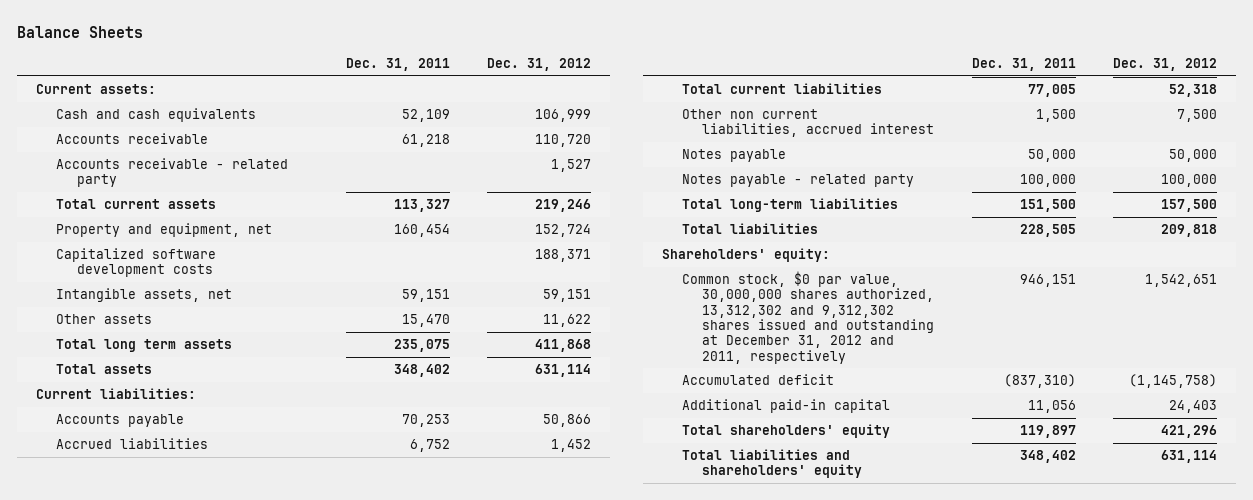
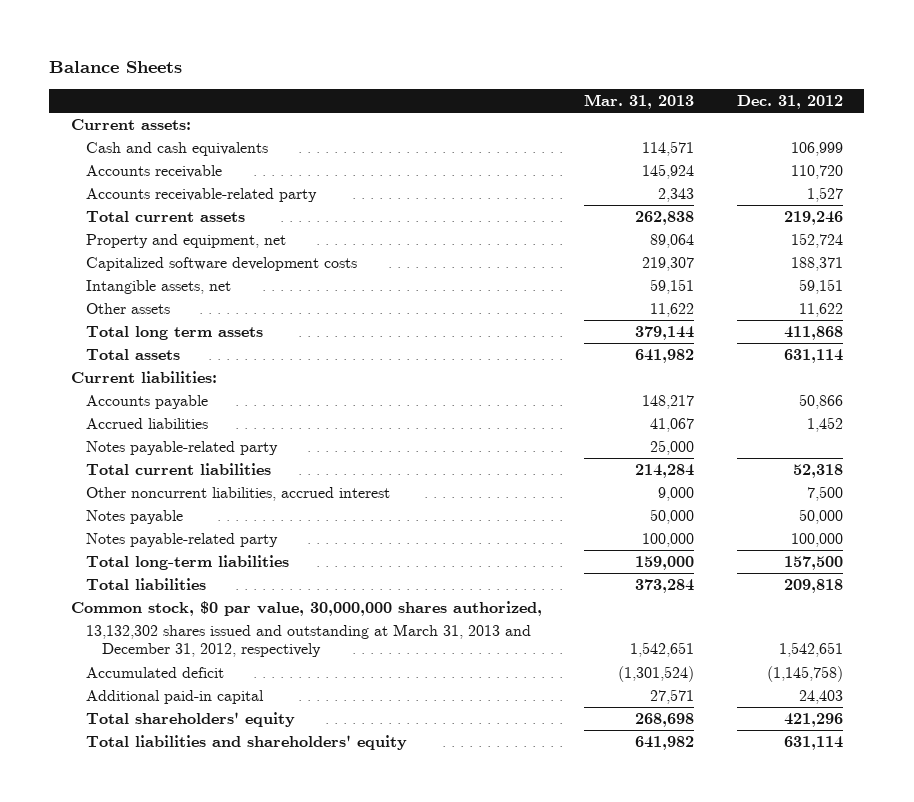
- | Dec. 31, 2011 | Dec. 31, 2012
+ | Mar. 31, 2013 | Dec. 31, 2012
- Accounts receivable - related party | | 1,527
+ Accounts receivable-related party | 2,343 | 1,527
+ Notes payable-related party | 25,000 |
- Other non current liabilities, accrued interest | 1,500 | 7,500
+ Other noncurrent liabilities, accrued interest | 9,000 | 7,500
- Notes payable - related party | 100,000 | 100,000
+ Notes payable-related party | 100,000 | 100,000
- Shareholders' equity:
- Common stock, $0 par value, 30,000,000 shares authorized, 13,312,302 and 9,312,302 shares issued and outstanding at December 31, 2012 and 2011, respectively | 946,151 | 1,542,651
+ Common stock, $0 par value, 30,000,000 shares authorized,
+ 13,132,302 shares issued and outstanding at March 31, 2013 and December 31, 2012, respectively | 1,542,651 | 1,542,651

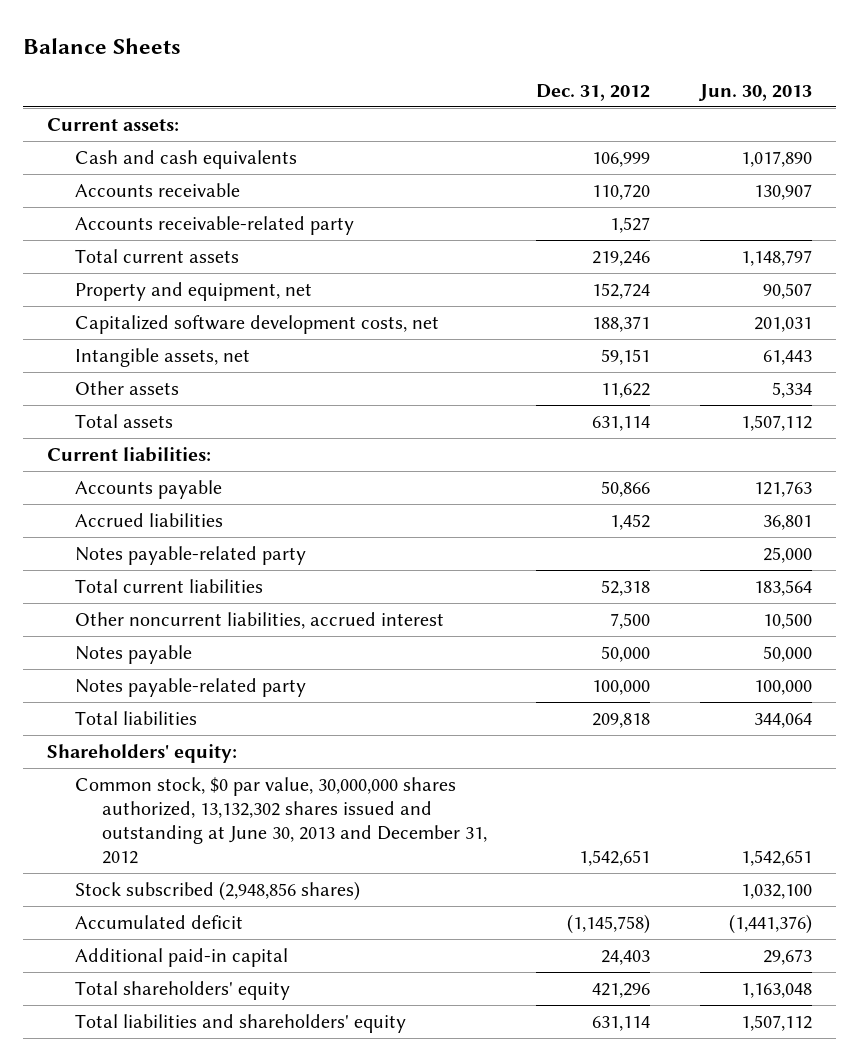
- | Mar. 31, 2013 | Dec. 31, 2012
+ | Dec. 31, 2012 | Jun. 30, 2013
- Capitalized software development costs | 219,307 | 188,371
+ Capitalized software development costs, net | 188,371 | 201,031
- Total long term assets | 379,144 | 411,868
- Total long-term liabilities | 159,000 | 157,500
- Common stock, $0 par value, 30,000,000 shares authorized,
- 13,132,302 shares issued and outstanding at March 31, 2013 and December 31, 2012, respectively | 1,542,651 | 1,542,651
+ Shareholders' equity:
+ Common stock, $0 par value, 30,000,000 shares authorized, 13,132,302 shares issued and outstanding at June 30, 2013 and December 31, 2012 | 1,542,651 | 1,542,651
+ Stock subscribed (2,948,856 shares) | | 1,032,100

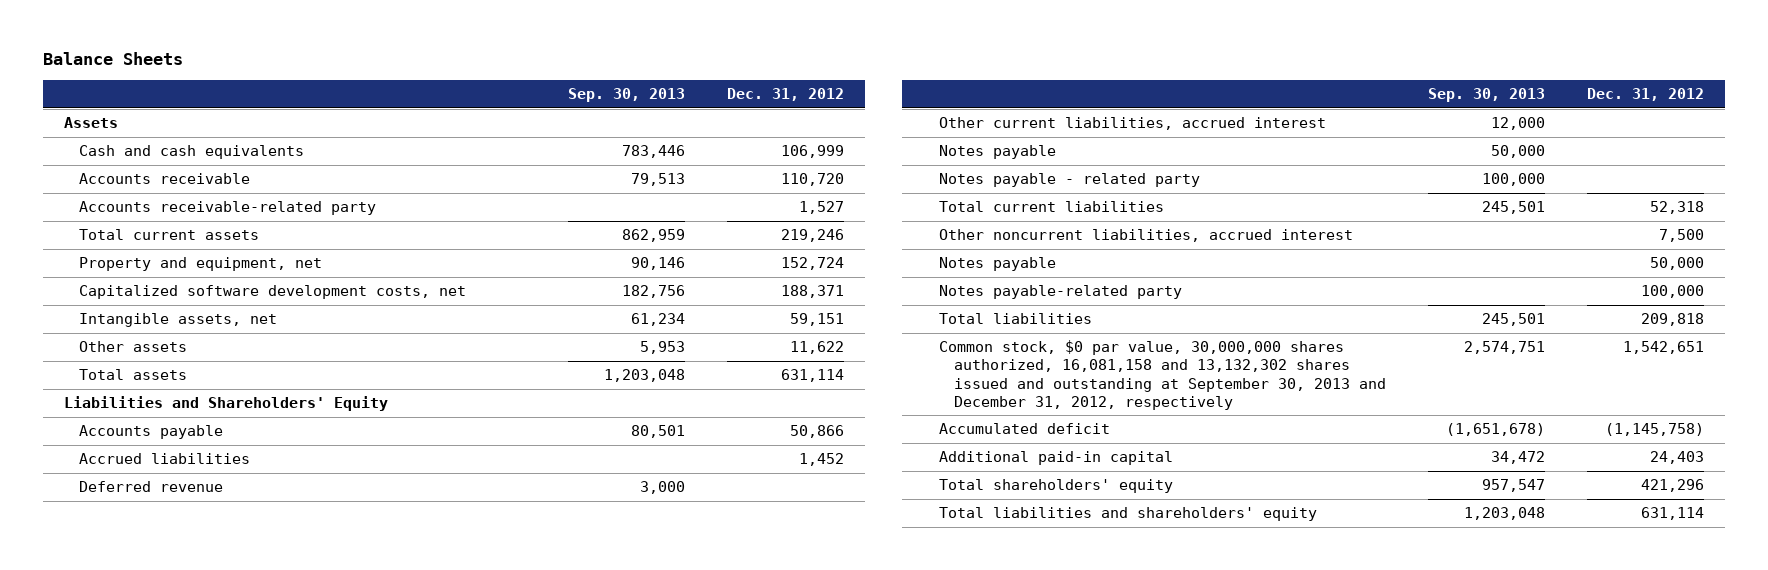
- | Dec. 31, 2012 | Jun. 30, 2013
+ | Sep. 30, 2013 | Dec. 31, 2012
- Current assets:
+ Assets
- Current liabilities:
+ Liabilities and Shareholders' Equity
- Notes payable-related party | | 25,000
+ Deferred revenue | 3,000 |
+ Other current liabilities, accrued interest | 12,000 |
+ Notes payable | 50,000 |
+ Notes payable - related party | 100,000 |
- Shareholders' equity:
- Common stock, $0 par value, 30,000,000 shares authorized, 13,132,302 shares issued and outstanding at June 30, 2013 and December 31, 2012 | 1,542,651 | 1,542,651
- Stock subscribed (2,948,856 shares) | | 1,032,100
+ Common stock, $0 par value, 30,000,000 shares authorized, 16,081,158 and 13,132,302 shares issued and outstanding at September 30, 2013 and December 31, 2012, respectively | 2,574,751 | 1,542,651

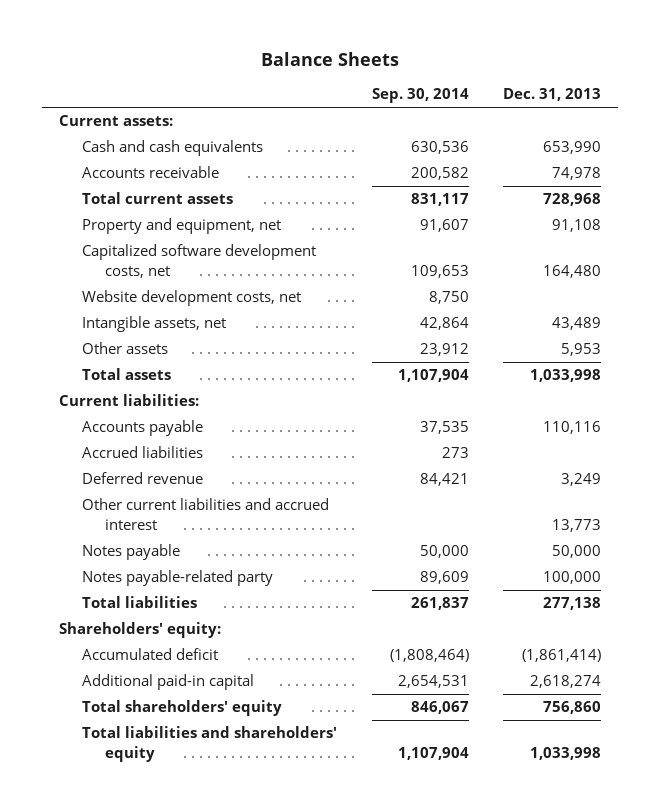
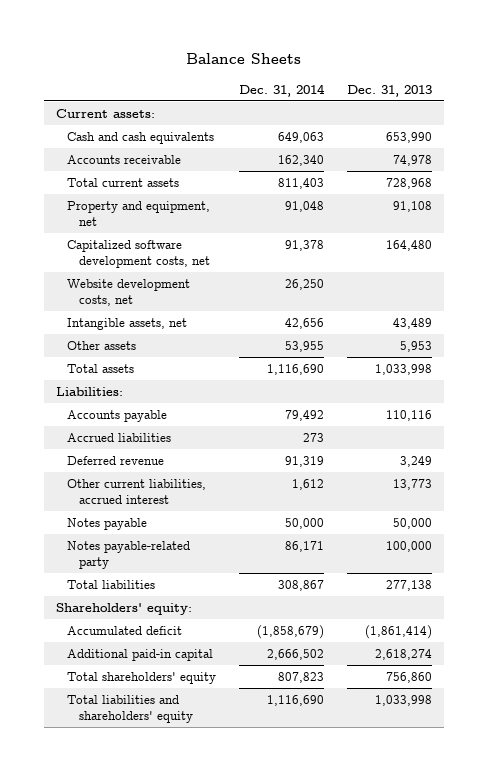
- | Sep. 30, 2014 | Dec. 31, 2013
+ | Dec. 31, 2014 | Dec. 31, 2013
- Current liabilities:
+ Liabilities:
- Other current liabilities and accrued interest | | 13,773
+ Other current liabilities, accrued interest | 1,612 | 13,773

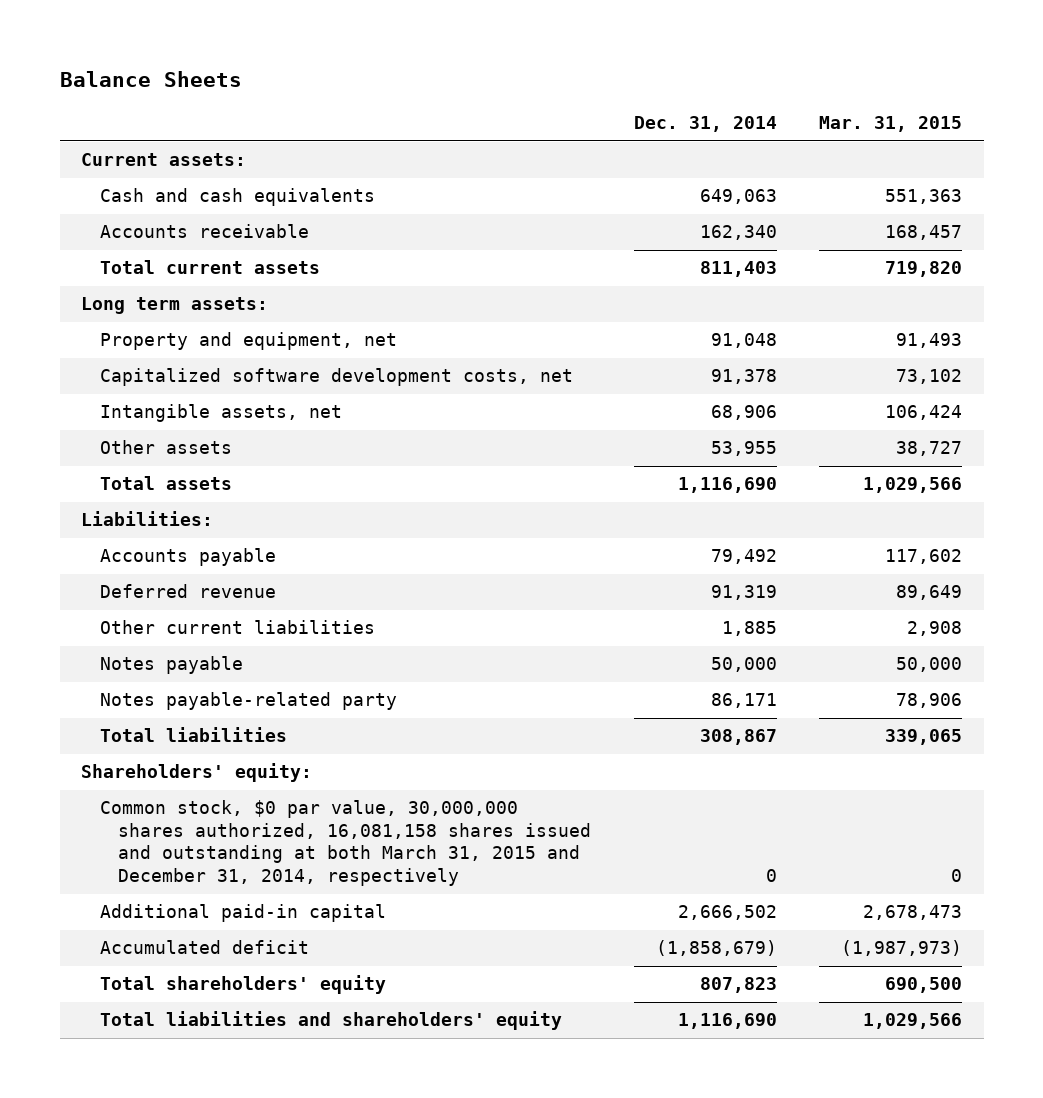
- | Dec. 31, 2014 | Dec. 31, 2013
+ | Dec. 31, 2014 | Mar. 31, 2015
+ Long term assets:
- Website development costs, net | 26,250 |
- Intangible assets, net | 42,656 | 43,489
+ Intangible assets, net | 68,906 | 106,424
- Accrued liabilities | 273 |
- Other current liabilities, accrued interest | 1,612 | 13,773
+ Other current liabilities | 1,885 | 2,908
+ Common stock, $0 par value, 30,000,000 shares authorized, 16,081,158 shares issued and outstanding at both March 31, 2015 and December 31, 2014, respectively | 0 | 0
moved down: Accumulated deficit | (1,858,679) | (1,987,973)

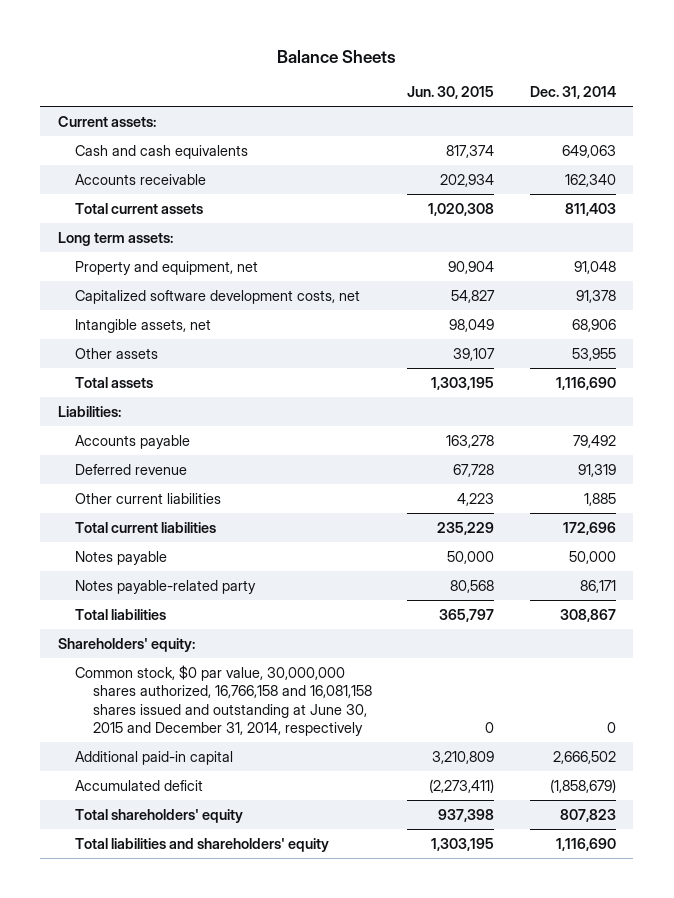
- | Dec. 31, 2014 | Mar. 31, 2015
+ | Jun. 30, 2015 | Dec. 31, 2014
+ Total current liabilities | 235,229 | 172,696
- Common stock, $0 par value, 30,000,000 shares authorized, 16,081,158 shares issued and outstanding at both March 31, 2015 and December 31, 2014, respectively | 0 | 0
+ Common stock, $0 par value, 30,000,000 shares authorized, 16,766,158 and 16,081,158 shares issued and outstanding at June 30, 2015 and December 31, 2014, respectively | 0 | 0

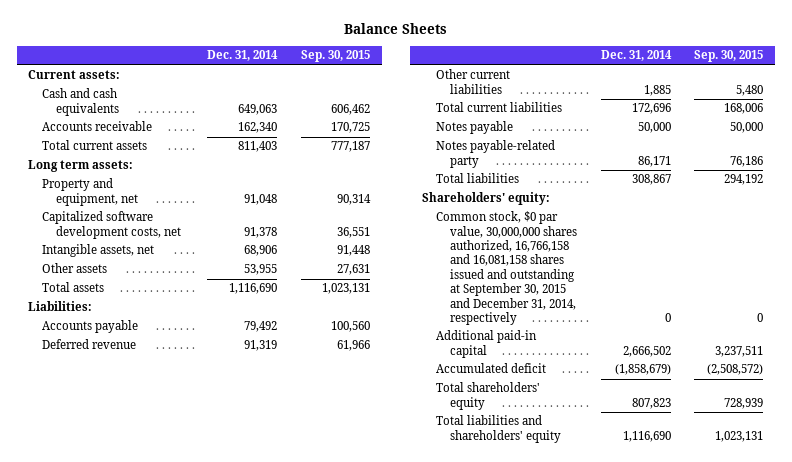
- | Jun. 30, 2015 | Dec. 31, 2014
+ | Dec. 31, 2014 | Sep. 30, 2015
- Common stock, $0 par value, 30,000,000 shares authorized, 16,766,158 and 16,081,158 shares issued and outstanding at June 30, 2015 and December 31, 2014, respectively | 0 | 0
+ Common stock, $0 par value, 30,000,000 shares authorized, 16,766,158 and 16,081,158 shares issued and outstanding at September 30, 2015 and December 31, 2014, respectively | 0 | 0

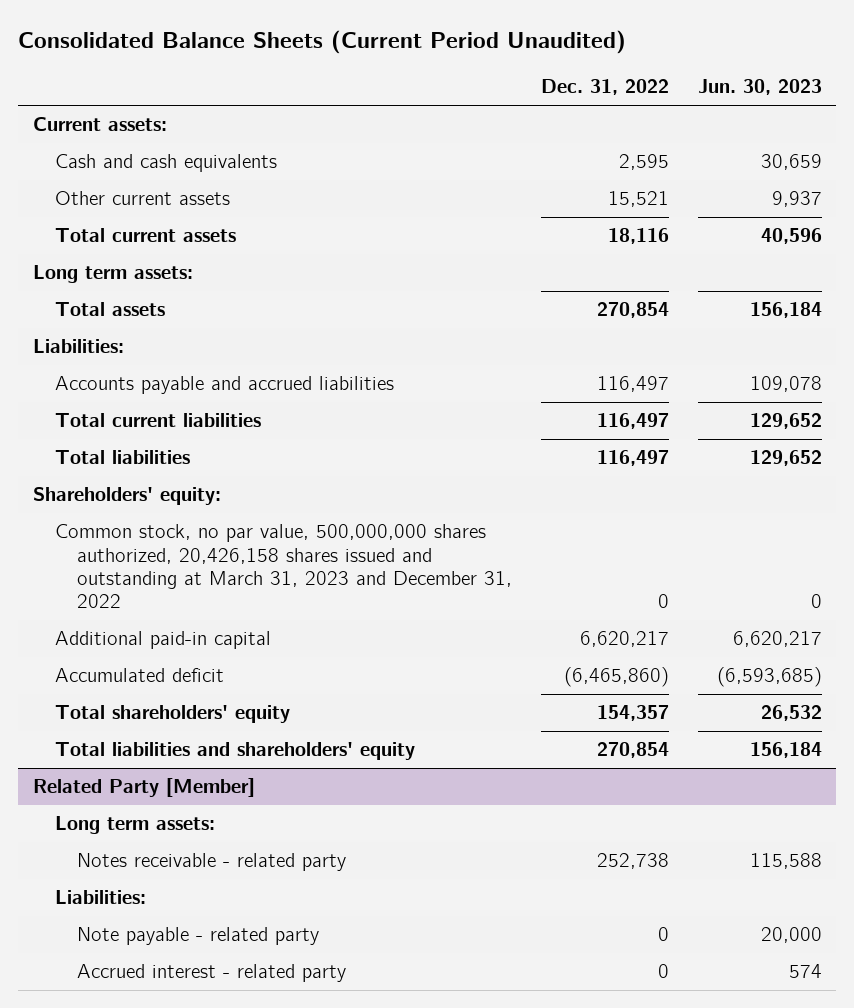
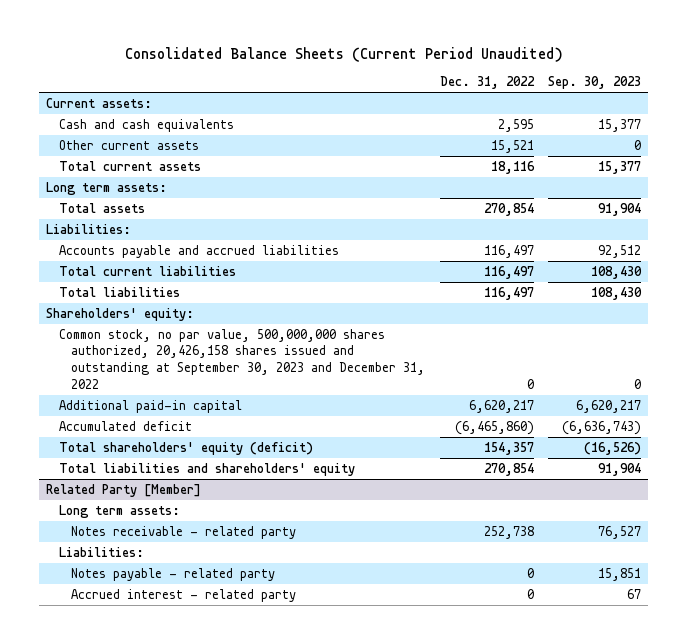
- | Dec. 31, 2022 | Jun. 30, 2023
+ | Dec. 31, 2022 | Sep. 30, 2023
- Common stock, no par value, 500,000,000 shares authorized, 20,426,158 shares issued and outstanding at March 31, 2023 and December 31, 2022 | 0 | 0
+ Common stock, no par value, 500,000,000 shares authorized, 20,426,158 shares issued and outstanding at September 30, 2023 and December 31, 2022 | 0 | 0
- Total shareholders' equity | 154,357 | 26,532
+ Total shareholders' equity (deficit) | 154,357 | (16,526)
@ Related Party [Member]
- Note payable - related party | 0 | 20,000
+ Notes payable - related party | 0 | 15,851

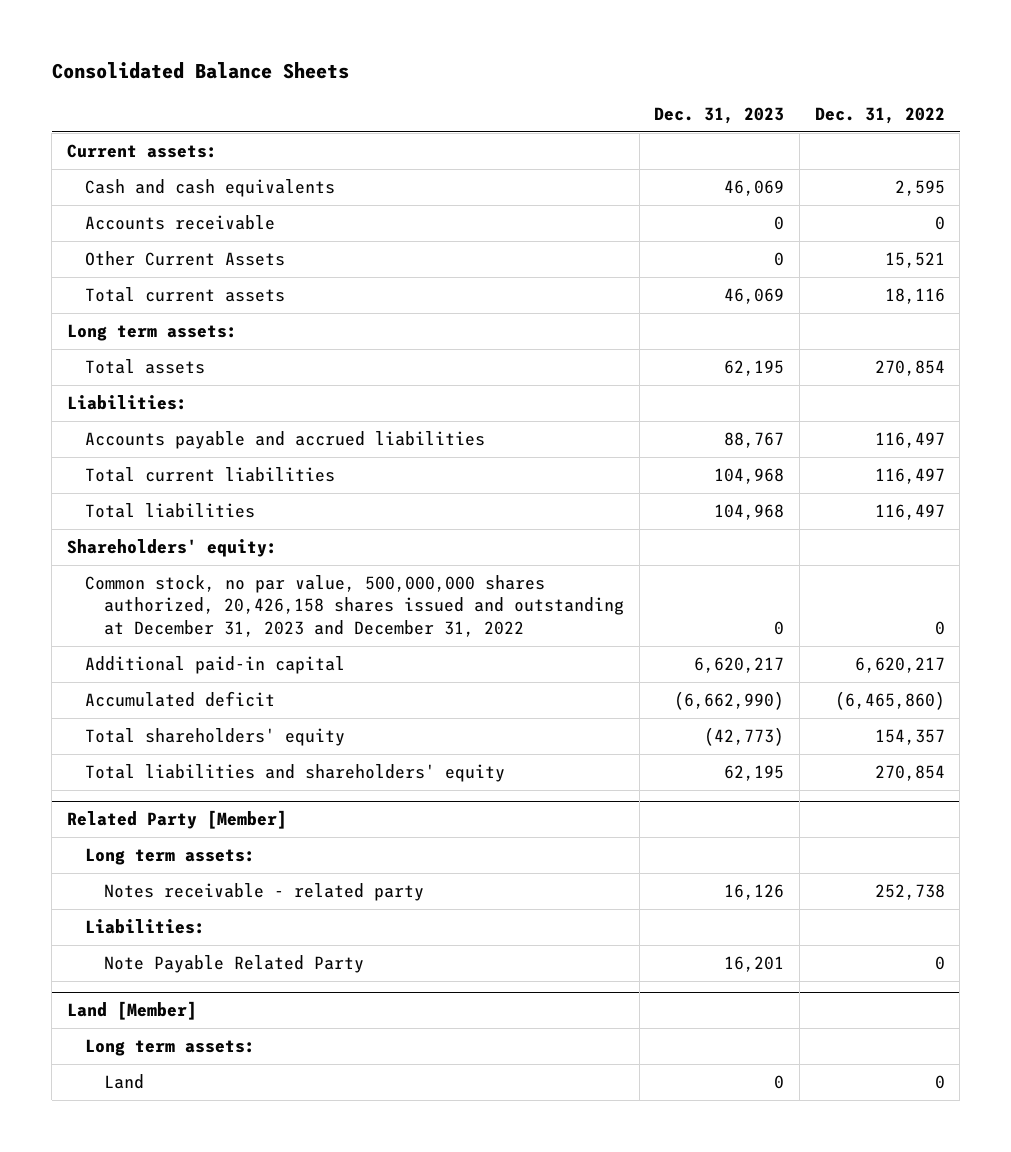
- Consolidated Balance Sheets (Current Period Unaudited)
+ Consolidated Balance Sheets
- | Dec. 31, 2022 | Sep. 30, 2023
+ | Dec. 31, 2023 | Dec. 31, 2022
- Other current assets | 15,521 | 0
+ Accounts receivable | 0 | 0
+ Other Current Assets | 0 | 15,521
- Common stock, no par value, 500,000,000 shares authorized, 20,426,158 shares issued and outstanding at September 30, 2023 and December 31, 2022 | 0 | 0
+ Common stock, no par value, 500,000,000 shares authorized, 20,426,158 shares issued and outstanding at December 31, 2023 and December 31, 2022 | 0 | 0
- Total shareholders' equity (deficit) | 154,357 | (16,526)
+ Total shareholders' equity | (42,773) | 154,357
@ Related Party [Member]
- Notes payable - related party | 0 | 15,851
- Accrued interest - related party | 0 | 67
+ Note Payable Related Party | 16,201 | 0
+ Land [Member]
+ Long term assets:
+ Land | 0 | 0

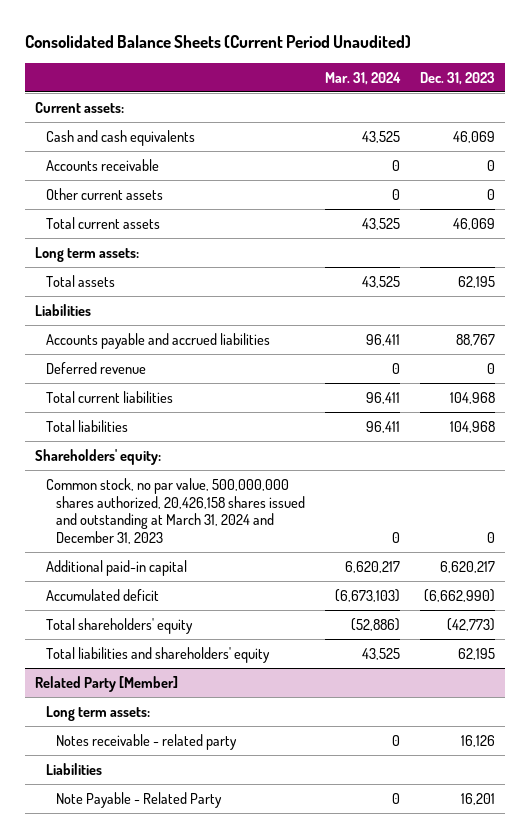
- Consolidated Balance Sheets
+ Consolidated Balance Sheets (Current Period Unaudited)
- | Dec. 31, 2023 | Dec. 31, 2022
+ | Mar. 31, 2024 | Dec. 31, 2023
- Other Current Assets | 0 | 15,521
+ Other current assets | 0 | 0
- Liabilities:
+ Liabilities
+ Deferred revenue | 0 | 0
- Common stock, no par value, 500,000,000 shares authorized, 20,426,158 shares issued and outstanding at December 31, 2023 and December 31, 2022 | 0 | 0
+ Common stock, no par value, 500,000,000 shares authorized, 20,426,158 shares issued and outstanding at March 31, 2024 and December 31, 2023 | 0 | 0
@ Related Party [Member]
- Liabilities:
- Note Payable Related Party | 16,201 | 0
- Land [Member]
- Long term assets:
- Land | 0 | 0
@ Related Party [Member]
+ Liabilities
+ Note Payable - Related Party | 0 | 16,201

